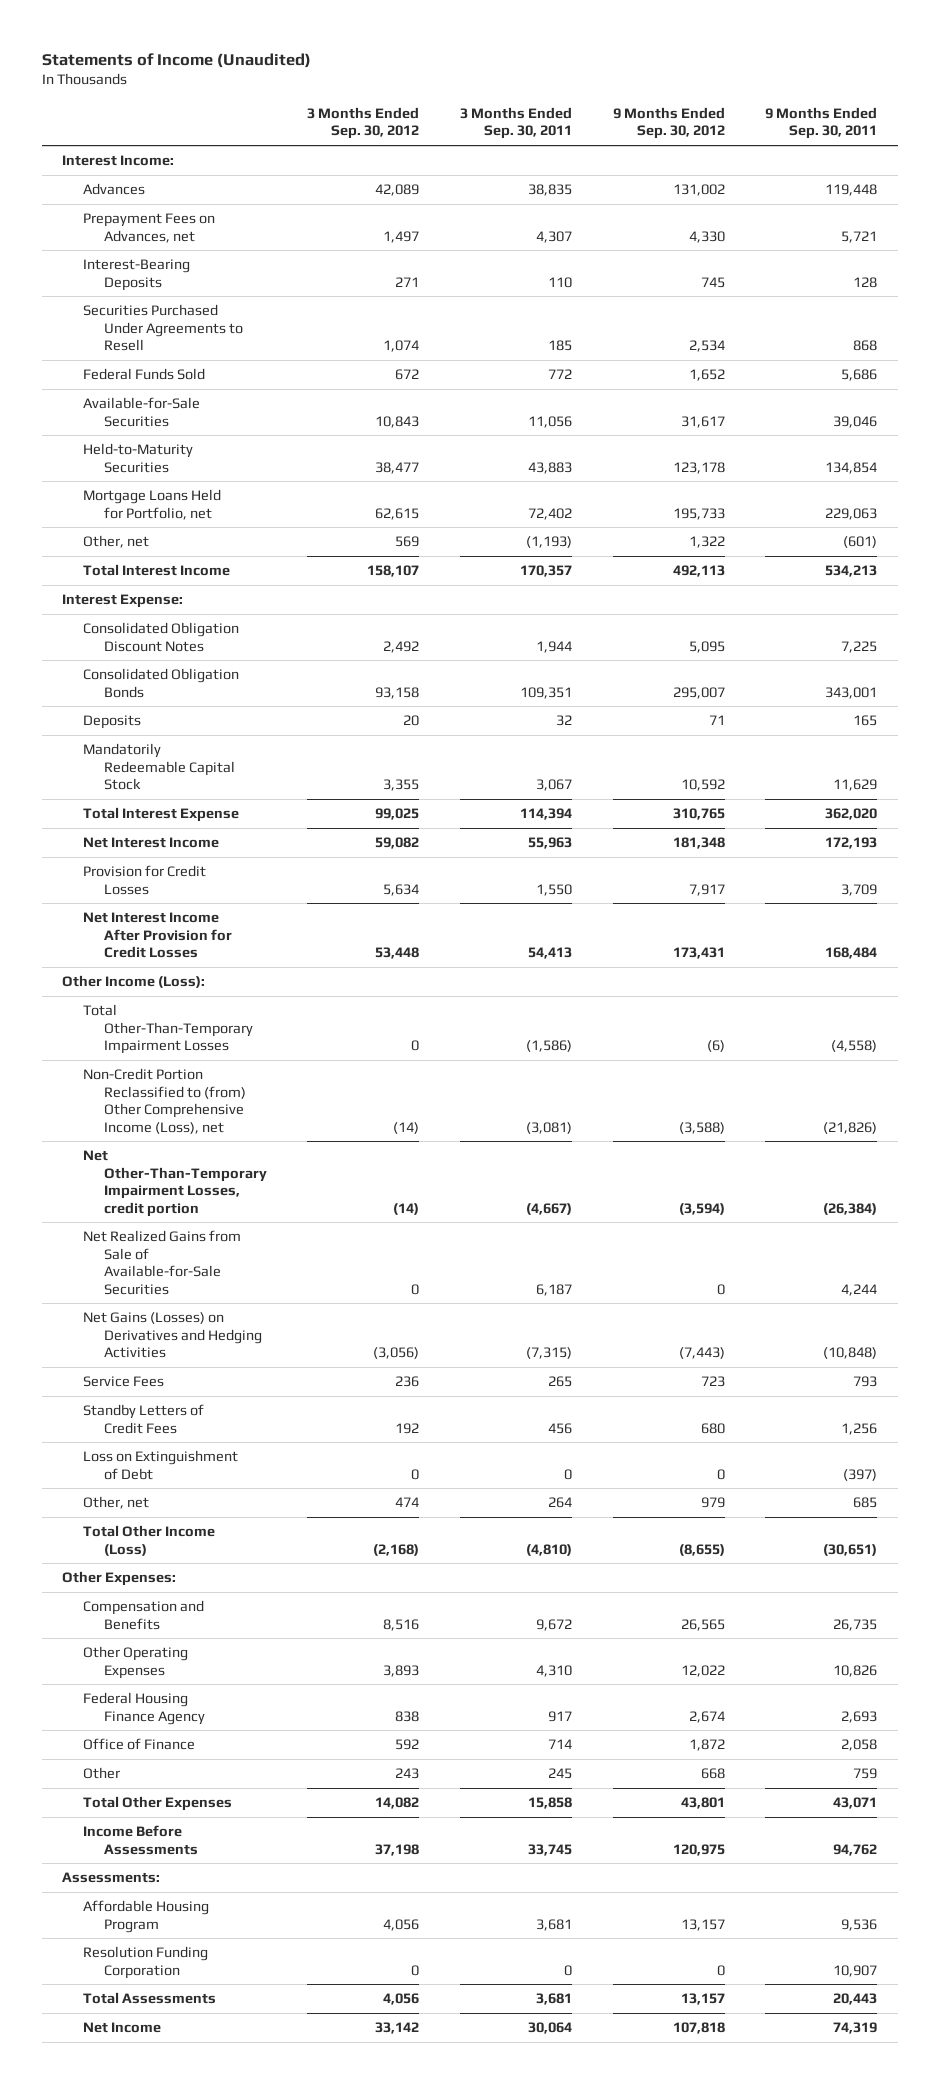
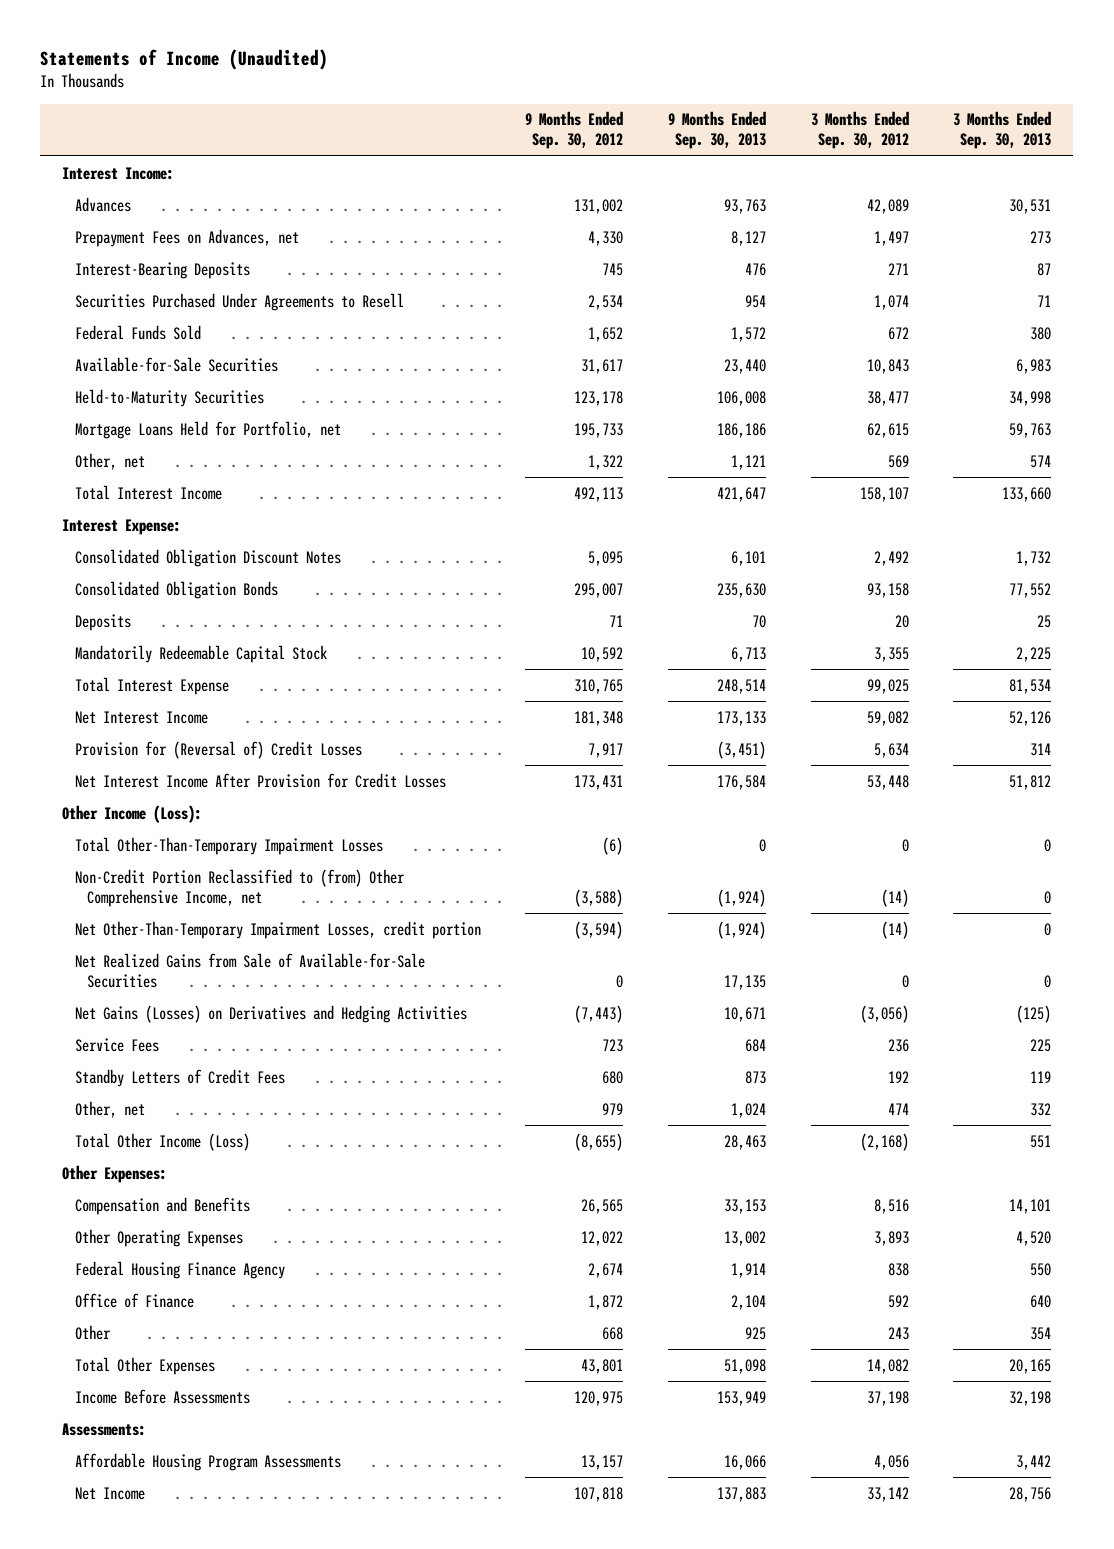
- | 3 Months Ended Sep. 30, 2012 | 3 Months Ended Sep. 30, 2011 | 9 Months Ended Sep. 30, 2012 | 9 Months Ended Sep. 30, 2011
+ | 9 Months Ended Sep. 30, 2012 | 9 Months Ended Sep. 30, 2013 | 3 Months Ended Sep. 30, 2012 | 3 Months Ended Sep. 30, 2013
- Provision for Credit Losses | 5,634 | 1,550 | 7,917 | 3,709
+ Provision for (Reversal of) Credit Losses | 7,917 | (3,451) | 5,634 | 314
- Non-Credit Portion Reclassified to (from) Other Comprehensive Income (Loss), net | (14) | (3,081) | (3,588) | (21,826)
+ Non-Credit Portion Reclassified to (from) Other Comprehensive Income, net | (3,588) | (1,924) | (14) | 0
- Loss on Extinguishment of Debt | 0 | 0 | 0 | (397)
- Affordable Housing Program | 4,056 | 3,681 | 13,157 | 9,536
- Resolution Funding Corporation | 0 | 0 | 0 | 10,907
- Total Assessments | 4,056 | 3,681 | 13,157 | 20,443
+ Affordable Housing Program Assessments | 13,157 | 16,066 | 4,056 | 3,442

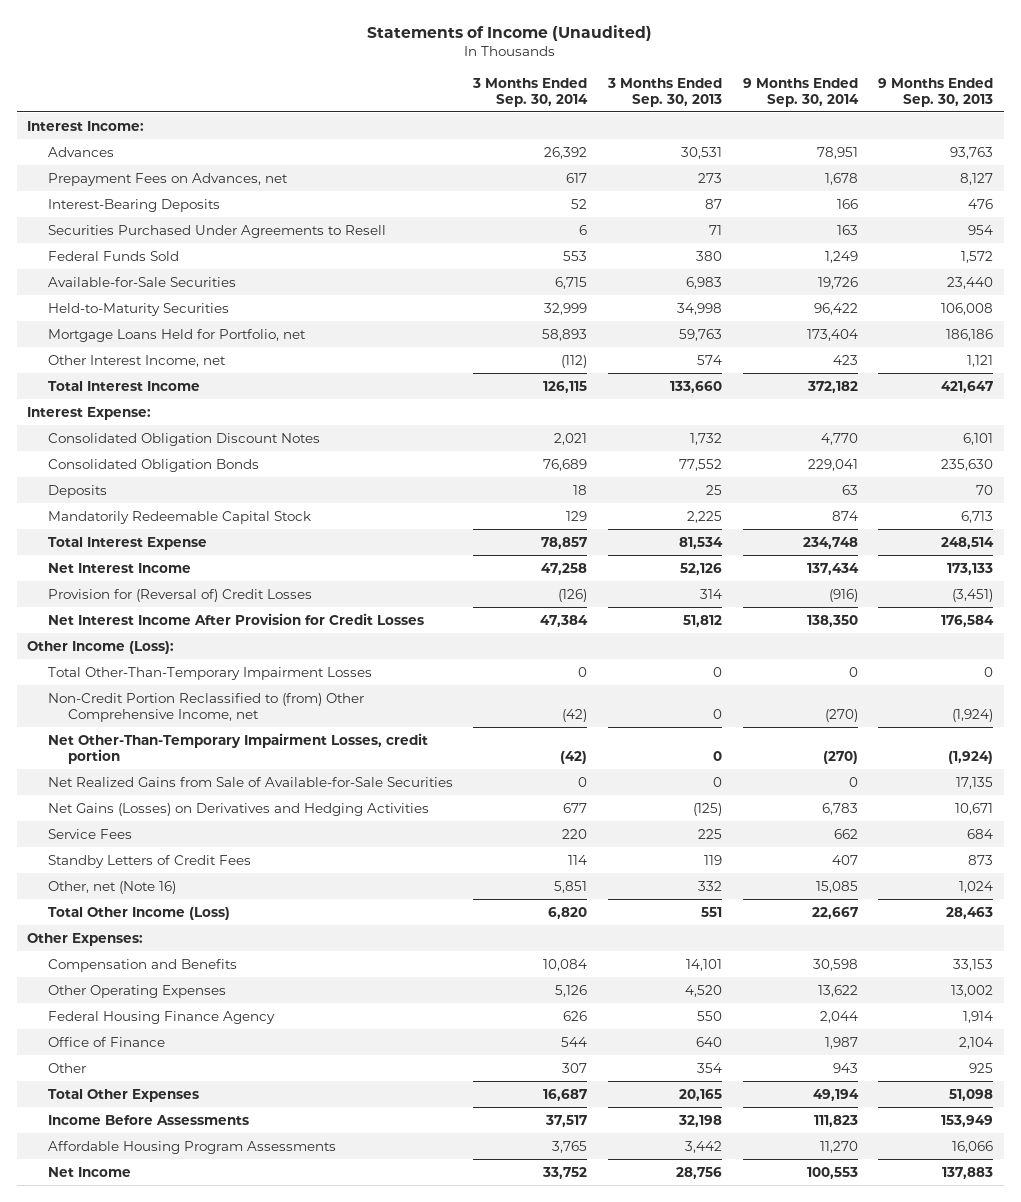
- | 9 Months Ended Sep. 30, 2012 | 9 Months Ended Sep. 30, 2013 | 3 Months Ended Sep. 30, 2012 | 3 Months Ended Sep. 30, 2013
+ | 3 Months Ended Sep. 30, 2014 | 3 Months Ended Sep. 30, 2013 | 9 Months Ended Sep. 30, 2014 | 9 Months Ended Sep. 30, 2013
- Other, net | 1,322 | 1,121 | 569 | 574
+ Other Interest Income, net | (112) | 574 | 423 | 1,121
- Other, net | 979 | 1,024 | 474 | 332
+ Other, net (Note 16) | 5,851 | 332 | 15,085 | 1,024
- Assessments:

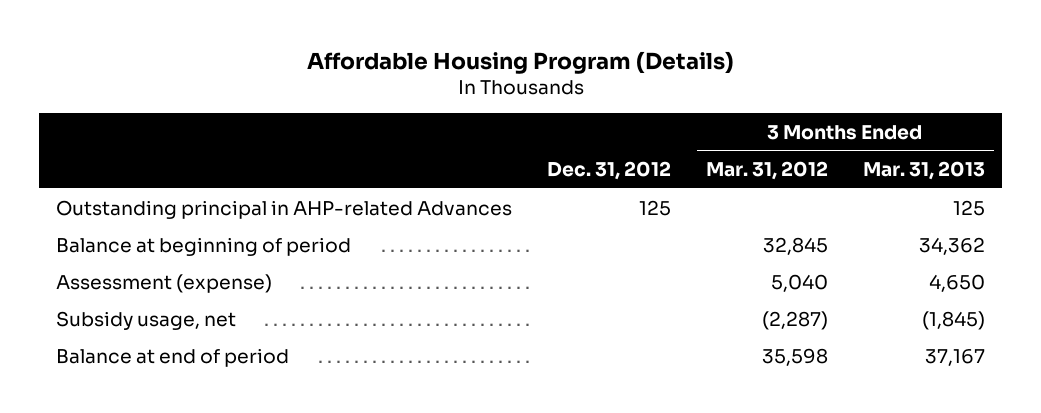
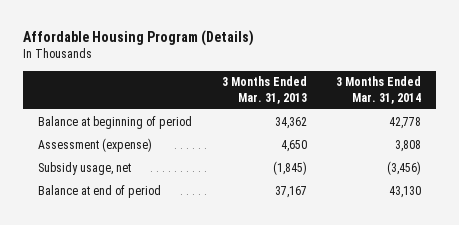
- | Dec. 31, 2012 | 3 Months Ended Mar. 31, 2012 | 3 Months Ended Mar. 31, 2013
+ | 3 Months Ended Mar. 31, 2013 | 3 Months Ended Mar. 31, 2014
- Outstanding principal in AHP-related Advances | 125 | | 125

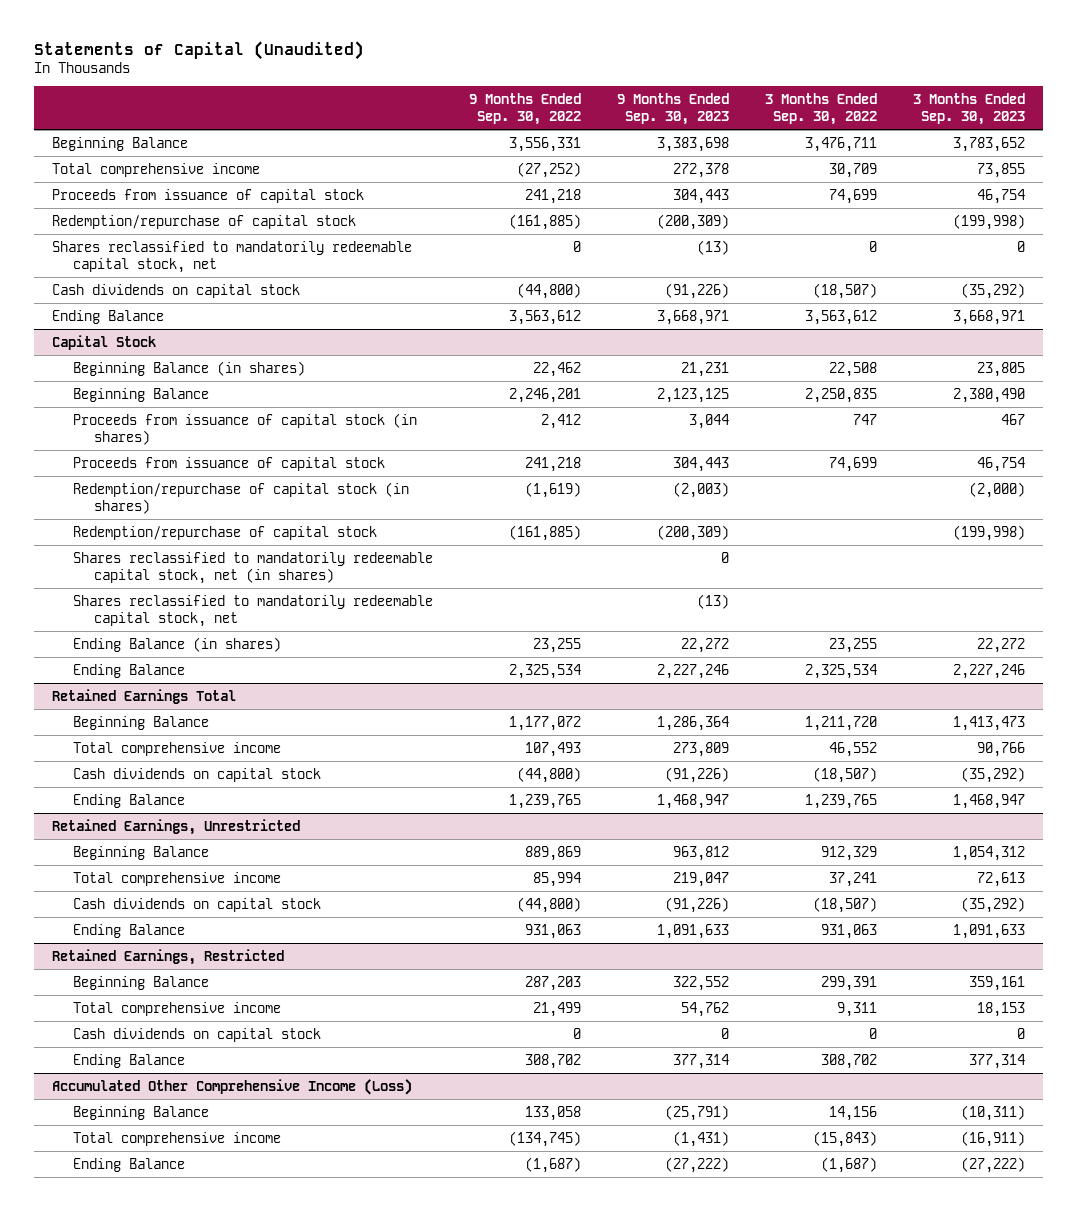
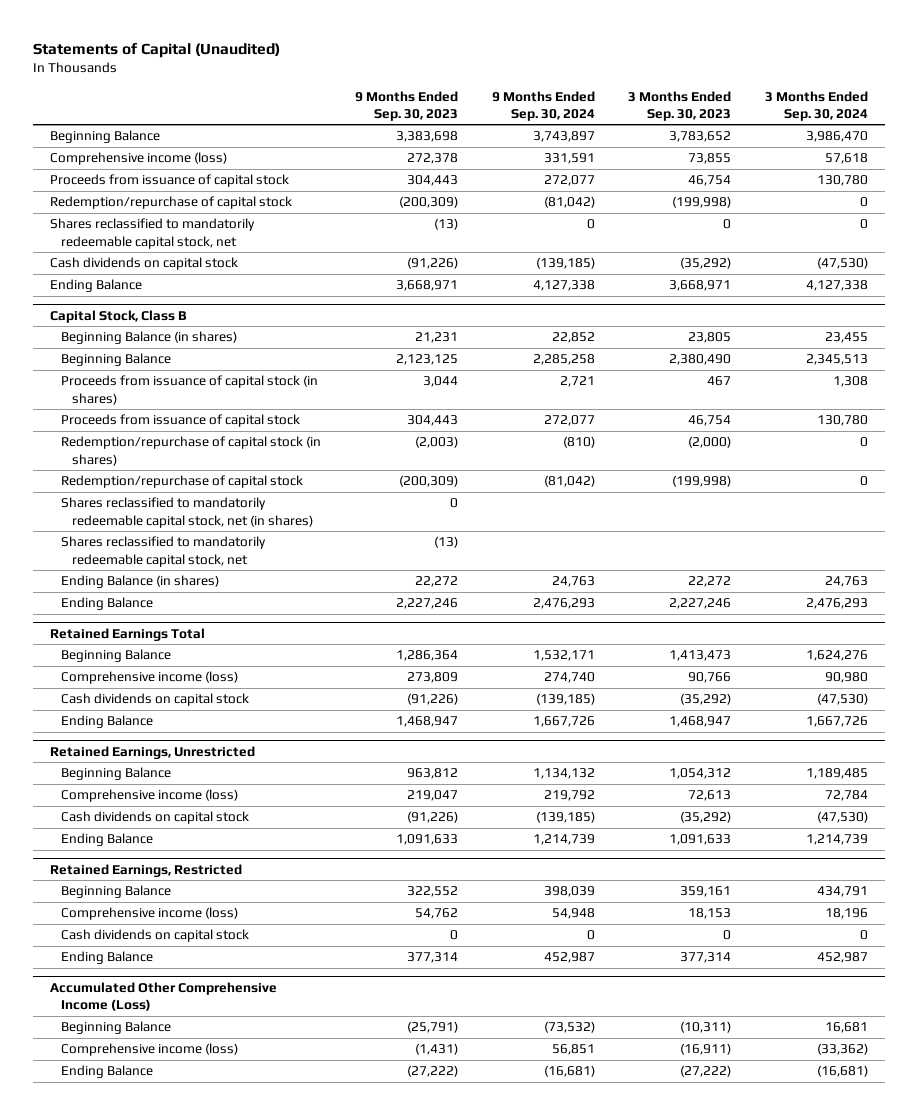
- | 9 Months Ended Sep. 30, 2022 | 9 Months Ended Sep. 30, 2023 | 3 Months Ended Sep. 30, 2022 | 3 Months Ended Sep. 30, 2023
+ | 9 Months Ended Sep. 30, 2023 | 9 Months Ended Sep. 30, 2024 | 3 Months Ended Sep. 30, 2023 | 3 Months Ended Sep. 30, 2024
- Total comprehensive income | (27,252) | 272,378 | 30,709 | 73,855
+ Comprehensive income (loss) | 272,378 | 331,591 | 73,855 | 57,618
- Capital Stock
+ Capital Stock, Class B
@ Retained Earnings Total
- Total comprehensive income | 107,493 | 273,809 | 46,552 | 90,766
+ Comprehensive income (loss) | 273,809 | 274,740 | 90,766 | 90,980
@ Retained Earnings, Unrestricted
- Total comprehensive income | 85,994 | 219,047 | 37,241 | 72,613
+ Comprehensive income (loss) | 219,047 | 219,792 | 72,613 | 72,784
@ Retained Earnings, Restricted
- Total comprehensive income | 21,499 | 54,762 | 9,311 | 18,153
+ Comprehensive income (loss) | 54,762 | 54,948 | 18,153 | 18,196
@ Accumulated Other Comprehensive Income (Loss)
- Total comprehensive income | (134,745) | (1,431) | (15,843) | (16,911)
+ Comprehensive income (loss) | (1,431) | 56,851 | (16,911) | (33,362)

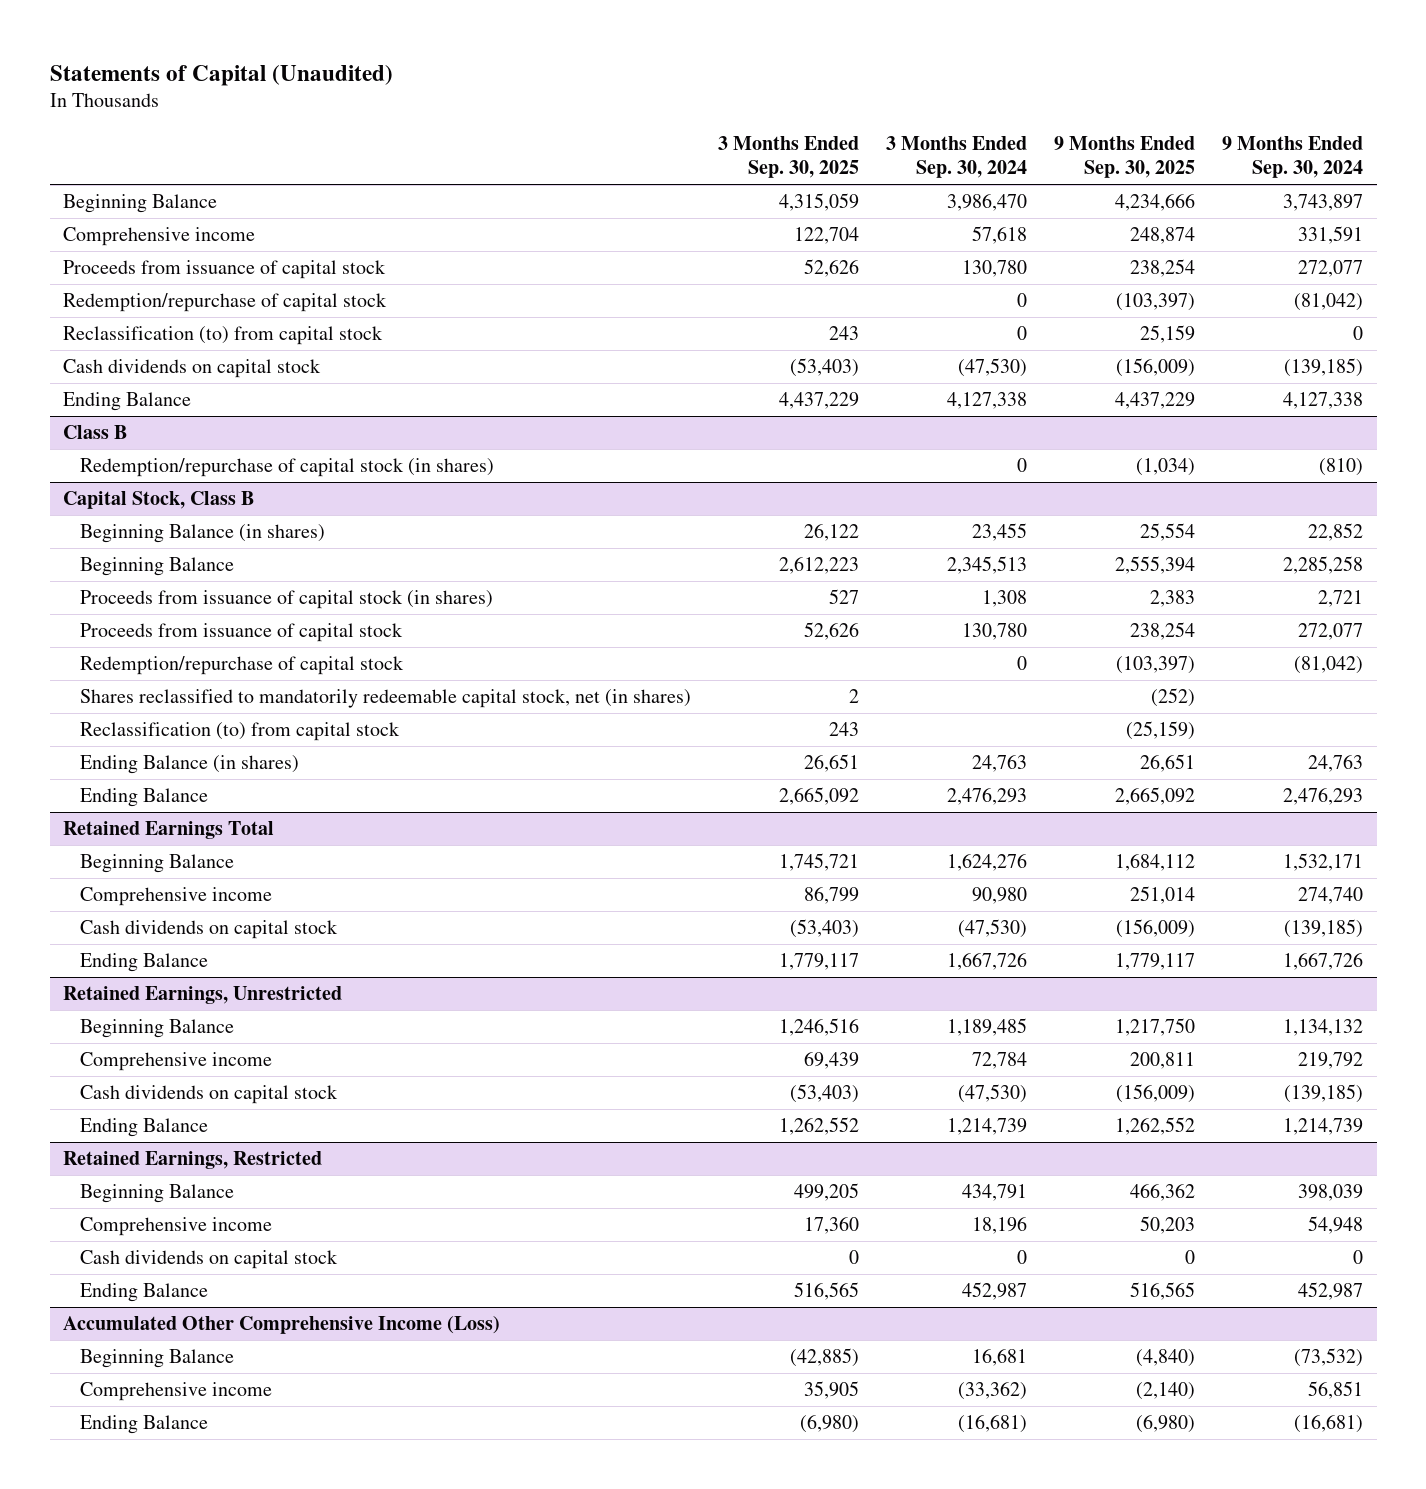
- | 9 Months Ended Sep. 30, 2023 | 9 Months Ended Sep. 30, 2024 | 3 Months Ended Sep. 30, 2023 | 3 Months Ended Sep. 30, 2024
+ | 3 Months Ended Sep. 30, 2025 | 3 Months Ended Sep. 30, 2024 | 9 Months Ended Sep. 30, 2025 | 9 Months Ended Sep. 30, 2024
- Comprehensive income (loss) | 272,378 | 331,591 | 73,855 | 57,618
+ Comprehensive income | 122,704 | 57,618 | 248,874 | 331,591
- Shares reclassified to mandatorily redeemable capital stock, net | (13) | 0 | 0 | 0
+ Reclassification (to) from capital stock | 243 | 0 | 25,159 | 0
+ Class B
+ Redemption/repurchase of capital stock (in shares) | | 0 | (1,034) | (810)
@ Capital Stock, Class B
- Redemption/repurchase of capital stock (in shares) | (2,003) | (810) | (2,000) | 0
- Shares reclassified to mandatorily redeemable capital stock, net | (13) | | |
+ Reclassification (to) from capital stock | 243 | | (25,159) |
@ Retained Earnings Total
- Comprehensive income (loss) | 273,809 | 274,740 | 90,766 | 90,980
+ Comprehensive income | 86,799 | 90,980 | 251,014 | 274,740
@ Retained Earnings, Unrestricted
- Comprehensive income (loss) | 219,047 | 219,792 | 72,613 | 72,784
+ Comprehensive income | 69,439 | 72,784 | 200,811 | 219,792
@ Retained Earnings, Restricted
- Comprehensive income (loss) | 54,762 | 54,948 | 18,153 | 18,196
+ Comprehensive income | 17,360 | 18,196 | 50,203 | 54,948
@ Accumulated Other Comprehensive Income (Loss)
- Comprehensive income (loss) | (1,431) | 56,851 | (16,911) | (33,362)
+ Comprehensive income | 35,905 | (33,362) | (2,140) | 56,851

